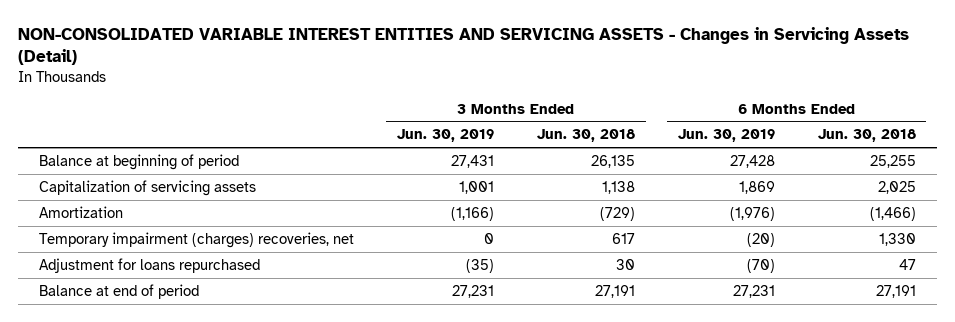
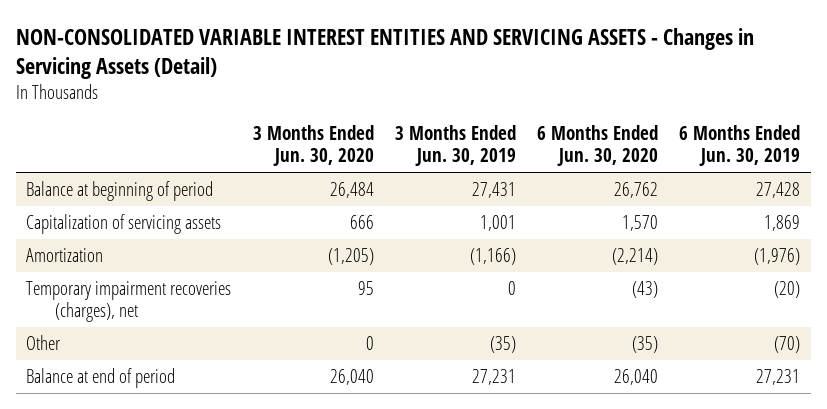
- | 3 Months Ended Jun. 30, 2019 | 3 Months Ended Jun. 30, 2018 | 6 Months Ended Jun. 30, 2019 | 6 Months Ended Jun. 30, 2018
+ | 3 Months Ended Jun. 30, 2020 | 3 Months Ended Jun. 30, 2019 | 6 Months Ended Jun. 30, 2020 | 6 Months Ended Jun. 30, 2019
- Temporary impairment (charges) recoveries, net | 0 | 617 | (20) | 1,330
- Adjustment for loans repurchased | (35) | 30 | (70) | 47
+ Temporary impairment recoveries (charges), net | 95 | 0 | (43) | (20)
+ Other | 0 | (35) | (35) | (70)

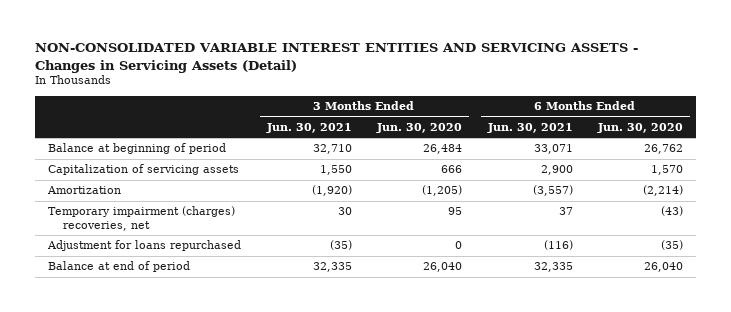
- | 3 Months Ended Jun. 30, 2020 | 3 Months Ended Jun. 30, 2019 | 6 Months Ended Jun. 30, 2020 | 6 Months Ended Jun. 30, 2019
+ | 3 Months Ended Jun. 30, 2021 | 3 Months Ended Jun. 30, 2020 | 6 Months Ended Jun. 30, 2021 | 6 Months Ended Jun. 30, 2020
- Temporary impairment recoveries (charges), net | 95 | 0 | (43) | (20)
- Other | 0 | (35) | (35) | (70)
+ Temporary impairment (charges) recoveries, net | 30 | 95 | 37 | (43)
+ Adjustment for loans repurchased | (35) | 0 | (116) | (35)

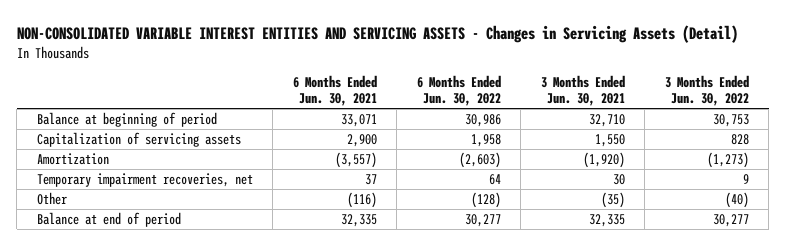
- | 3 Months Ended Jun. 30, 2021 | 3 Months Ended Jun. 30, 2020 | 6 Months Ended Jun. 30, 2021 | 6 Months Ended Jun. 30, 2020
+ | 6 Months Ended Jun. 30, 2021 | 6 Months Ended Jun. 30, 2022 | 3 Months Ended Jun. 30, 2021 | 3 Months Ended Jun. 30, 2022
- Temporary impairment (charges) recoveries, net | 30 | 95 | 37 | (43)
- Adjustment for loans repurchased | (35) | 0 | (116) | (35)
+ Temporary impairment recoveries, net | 37 | 64 | 30 | 9
+ Other | (116) | (128) | (35) | (40)

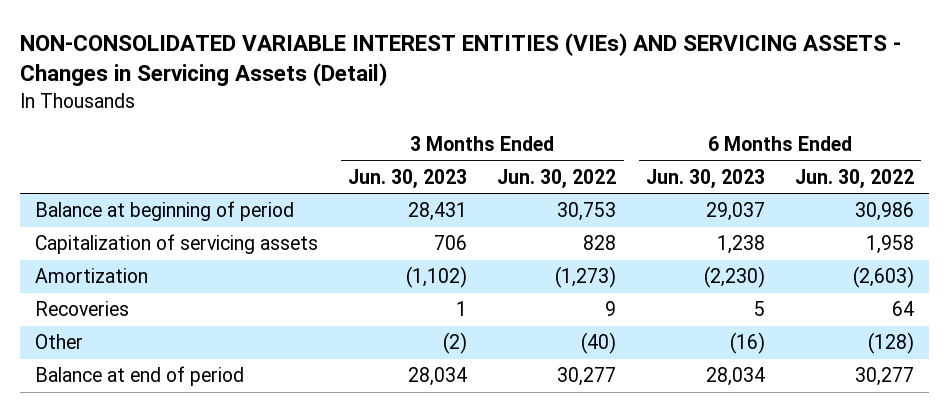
- NON-CONSOLIDATED VARIABLE INTEREST ENTITIES AND SERVICING ASSETS - Changes in Servicing Assets (Detail)
+ NON-CONSOLIDATED VARIABLE INTEREST ENTITIES (VIEs) AND SERVICING ASSETS - Changes in Servicing Assets (Detail)
- | 6 Months Ended Jun. 30, 2021 | 6 Months Ended Jun. 30, 2022 | 3 Months Ended Jun. 30, 2021 | 3 Months Ended Jun. 30, 2022
+ | 3 Months Ended Jun. 30, 2023 | 3 Months Ended Jun. 30, 2022 | 6 Months Ended Jun. 30, 2023 | 6 Months Ended Jun. 30, 2022
- Temporary impairment recoveries, net | 37 | 64 | 30 | 9
+ Recoveries | 1 | 9 | 5 | 64

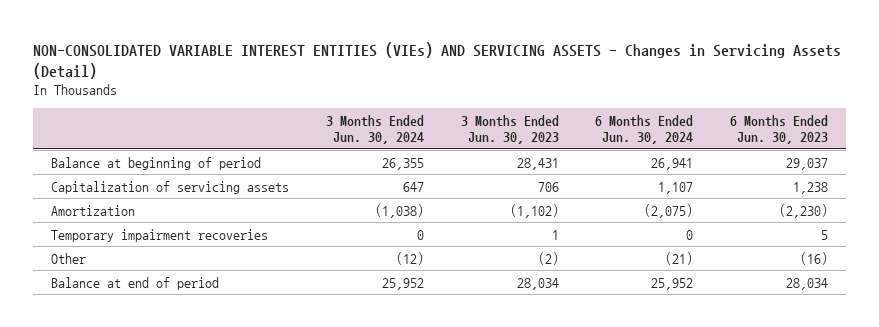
- | 3 Months Ended Jun. 30, 2023 | 3 Months Ended Jun. 30, 2022 | 6 Months Ended Jun. 30, 2023 | 6 Months Ended Jun. 30, 2022
+ | 3 Months Ended Jun. 30, 2024 | 3 Months Ended Jun. 30, 2023 | 6 Months Ended Jun. 30, 2024 | 6 Months Ended Jun. 30, 2023
- Recoveries | 1 | 9 | 5 | 64
+ Temporary impairment recoveries | 0 | 1 | 0 | 5

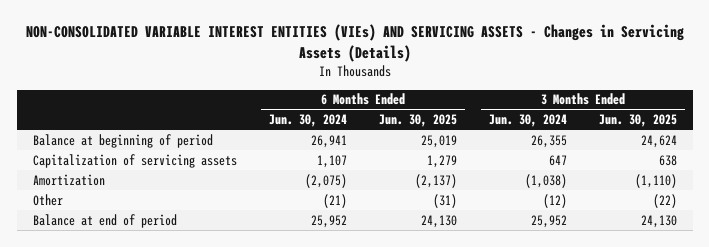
- NON-CONSOLIDATED VARIABLE INTEREST ENTITIES (VIEs) AND SERVICING ASSETS - Changes in Servicing Assets (Detail)
+ NON-CONSOLIDATED VARIABLE INTEREST ENTITIES (VIEs) AND SERVICING ASSETS - Changes in Servicing Assets (Details)
- | 3 Months Ended Jun. 30, 2024 | 3 Months Ended Jun. 30, 2023 | 6 Months Ended Jun. 30, 2024 | 6 Months Ended Jun. 30, 2023
+ | 6 Months Ended Jun. 30, 2024 | 6 Months Ended Jun. 30, 2025 | 3 Months Ended Jun. 30, 2024 | 3 Months Ended Jun. 30, 2025
- Temporary impairment recoveries | 0 | 1 | 0 | 5

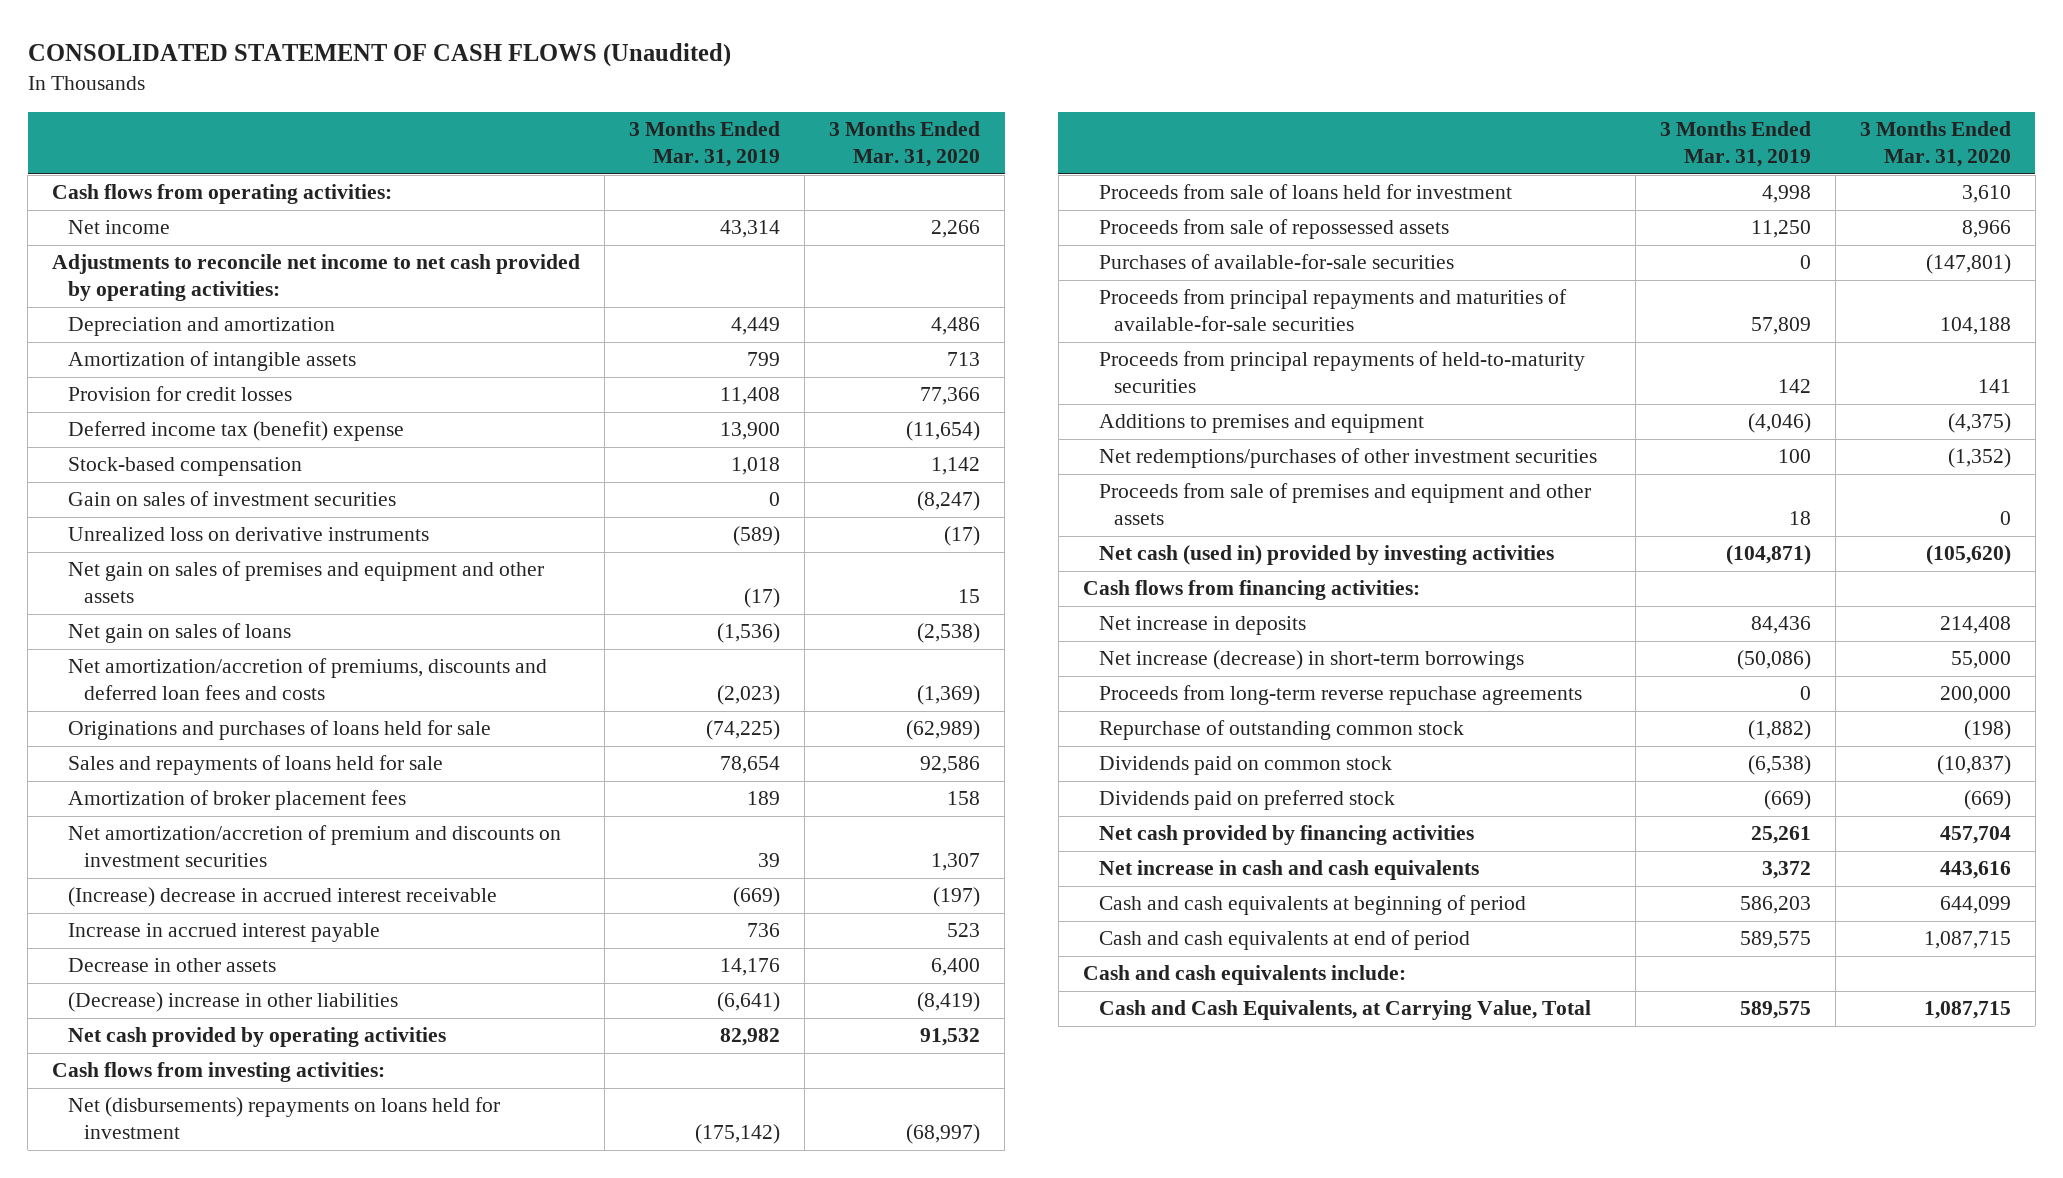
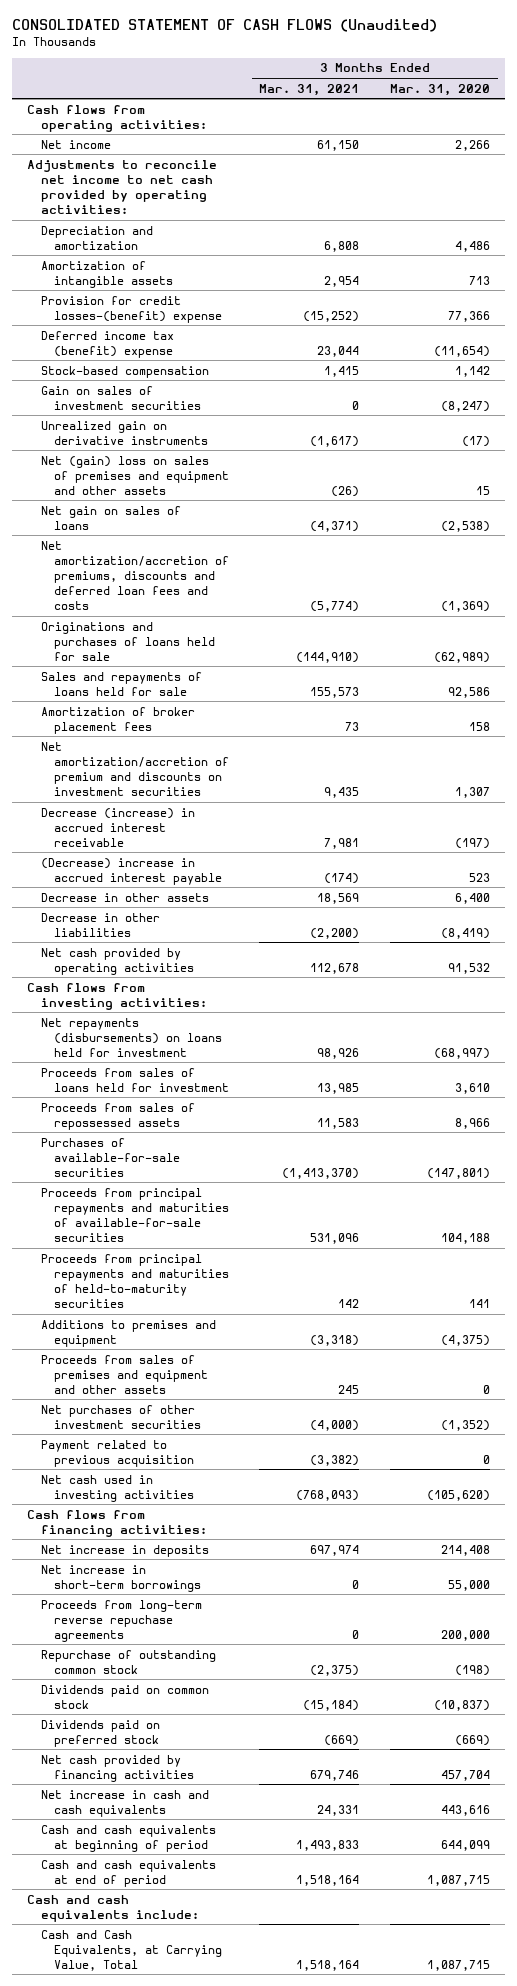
- | 3 Months Ended Mar. 31, 2019 | 3 Months Ended Mar. 31, 2020
+ | 3 Months Ended Mar. 31, 2021 | 3 Months Ended Mar. 31, 2020
- Provision for credit losses | 11,408 | 77,366
+ Provision for credit losses-(benefit) expense | (15,252) | 77,366
- Unrealized loss on derivative instruments | (589) | (17)
- Net gain on sales of premises and equipment and other assets | (17) | 15
+ Unrealized gain on derivative instruments | (1,617) | (17)
+ Net (gain) loss on sales of premises and equipment and other assets | (26) | 15
- (Increase) decrease in accrued interest receivable | (669) | (197)
- Increase in accrued interest payable | 736 | 523
+ Decrease (increase) in accrued interest receivable | 7,981 | (197)
+ (Decrease) increase in accrued interest payable | (174) | 523
- (Decrease) increase in other liabilities | (6,641) | (8,419)
+ Decrease in other liabilities | (2,200) | (8,419)
- Net (disbursements) repayments on loans held for investment | (175,142) | (68,997)
- Proceeds from sale of loans held for investment | 4,998 | 3,610
- Proceeds from sale of repossessed assets | 11,250 | 8,966
+ Net repayments (disbursements) on loans held for investment | 98,926 | (68,997)
+ Proceeds from sales of loans held for investment | 13,985 | 3,610
+ Proceeds from sales of repossessed assets | 11,583 | 8,966
- Proceeds from principal repayments of held-to-maturity securities | 142 | 141
+ Proceeds from principal repayments and maturities of held-to-maturity securities | 142 | 141
- Net redemptions/purchases of other investment securities | 100 | (1,352)
- Proceeds from sale of premises and equipment and other assets | 18 | 0
- Net cash (used in) provided by investing activities | (104,871) | (105,620)
+ Proceeds from sales of premises and equipment and other assets | 245 | 0
+ Net purchases of other investment securities | (4,000) | (1,352)
+ Payment related to previous acquisition | (3,382) | 0
+ Net cash used in investing activities | (768,093) | (105,620)
- Net increase (decrease) in short-term borrowings | (50,086) | 55,000
+ Net increase in short-term borrowings | 0 | 55,000

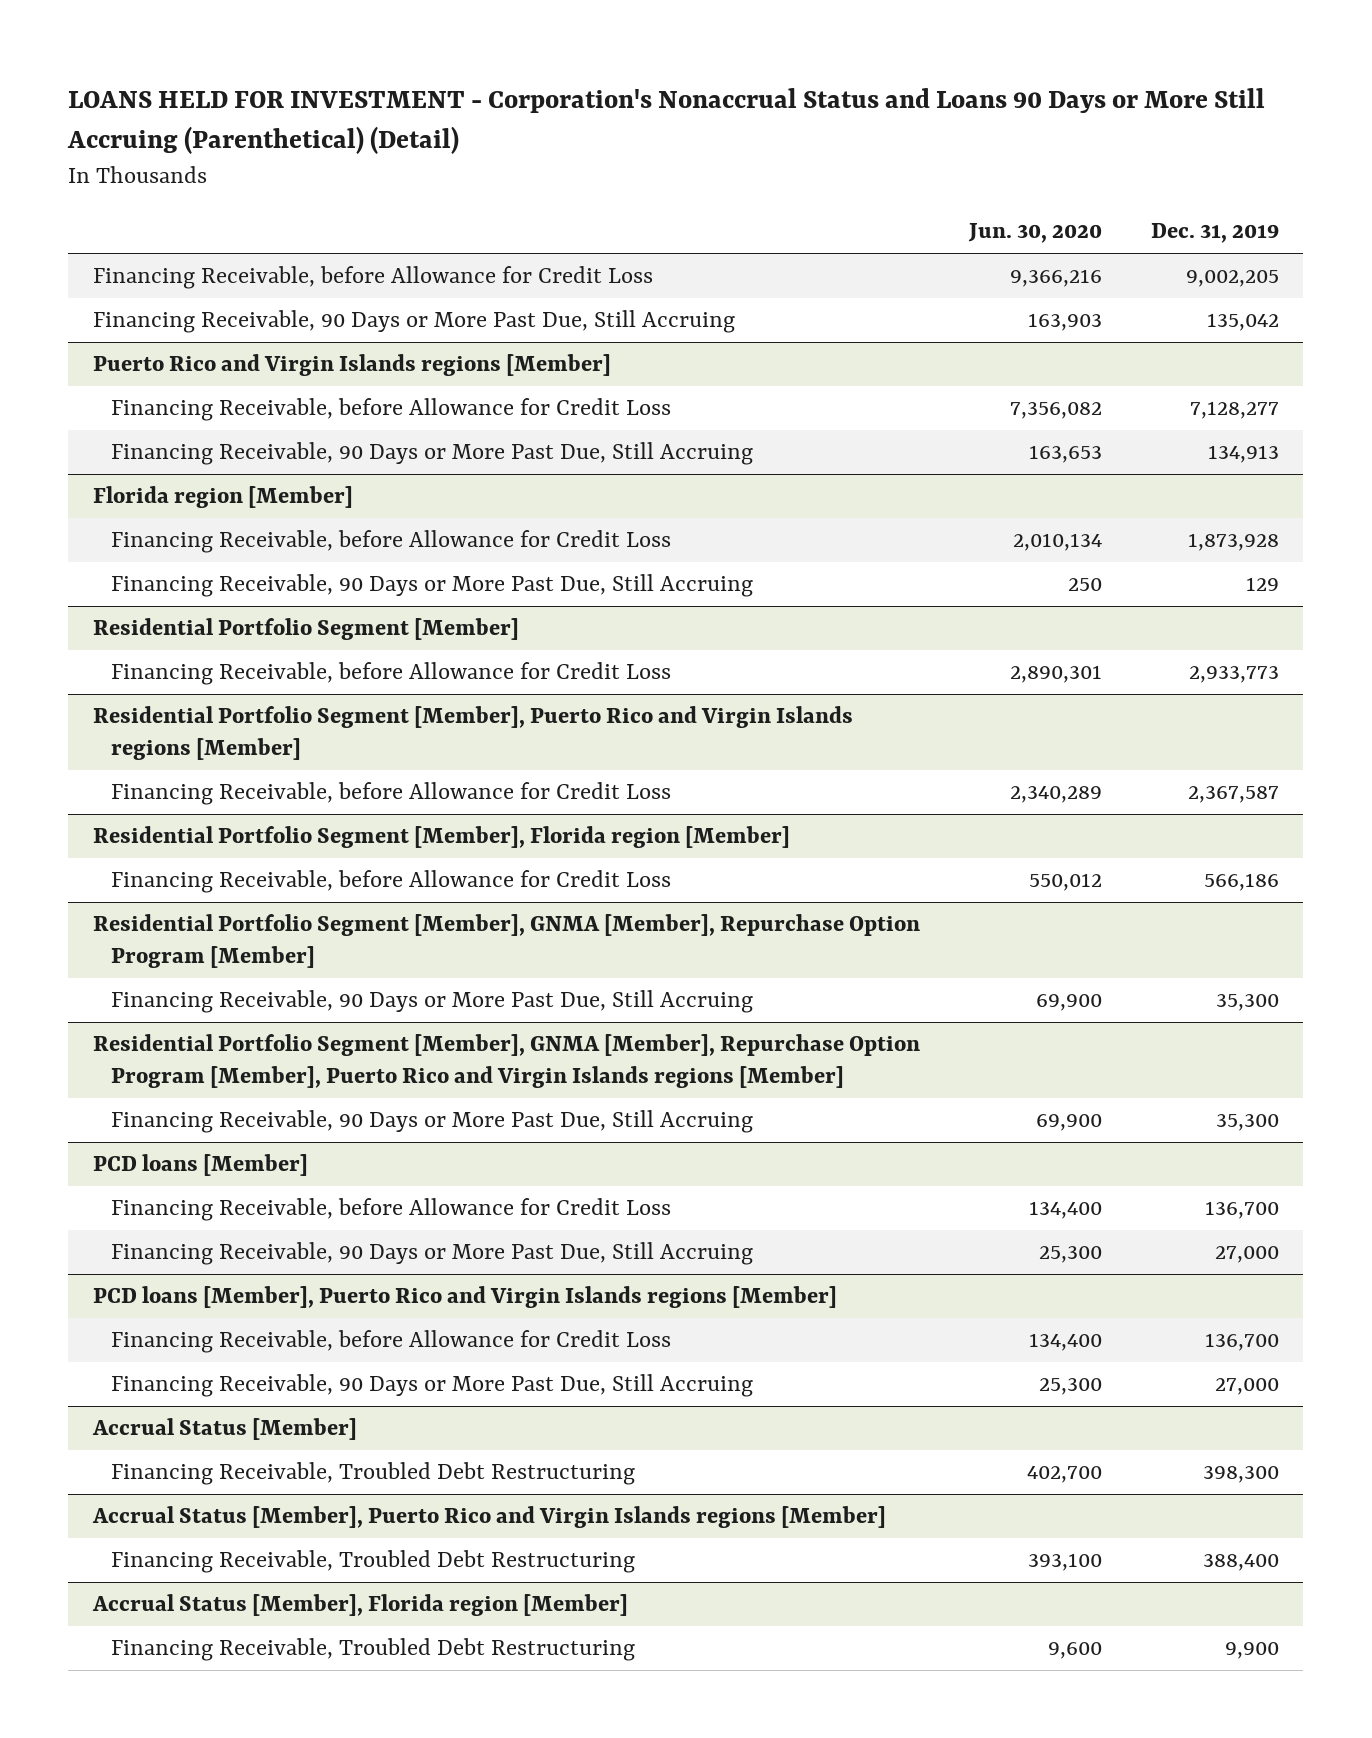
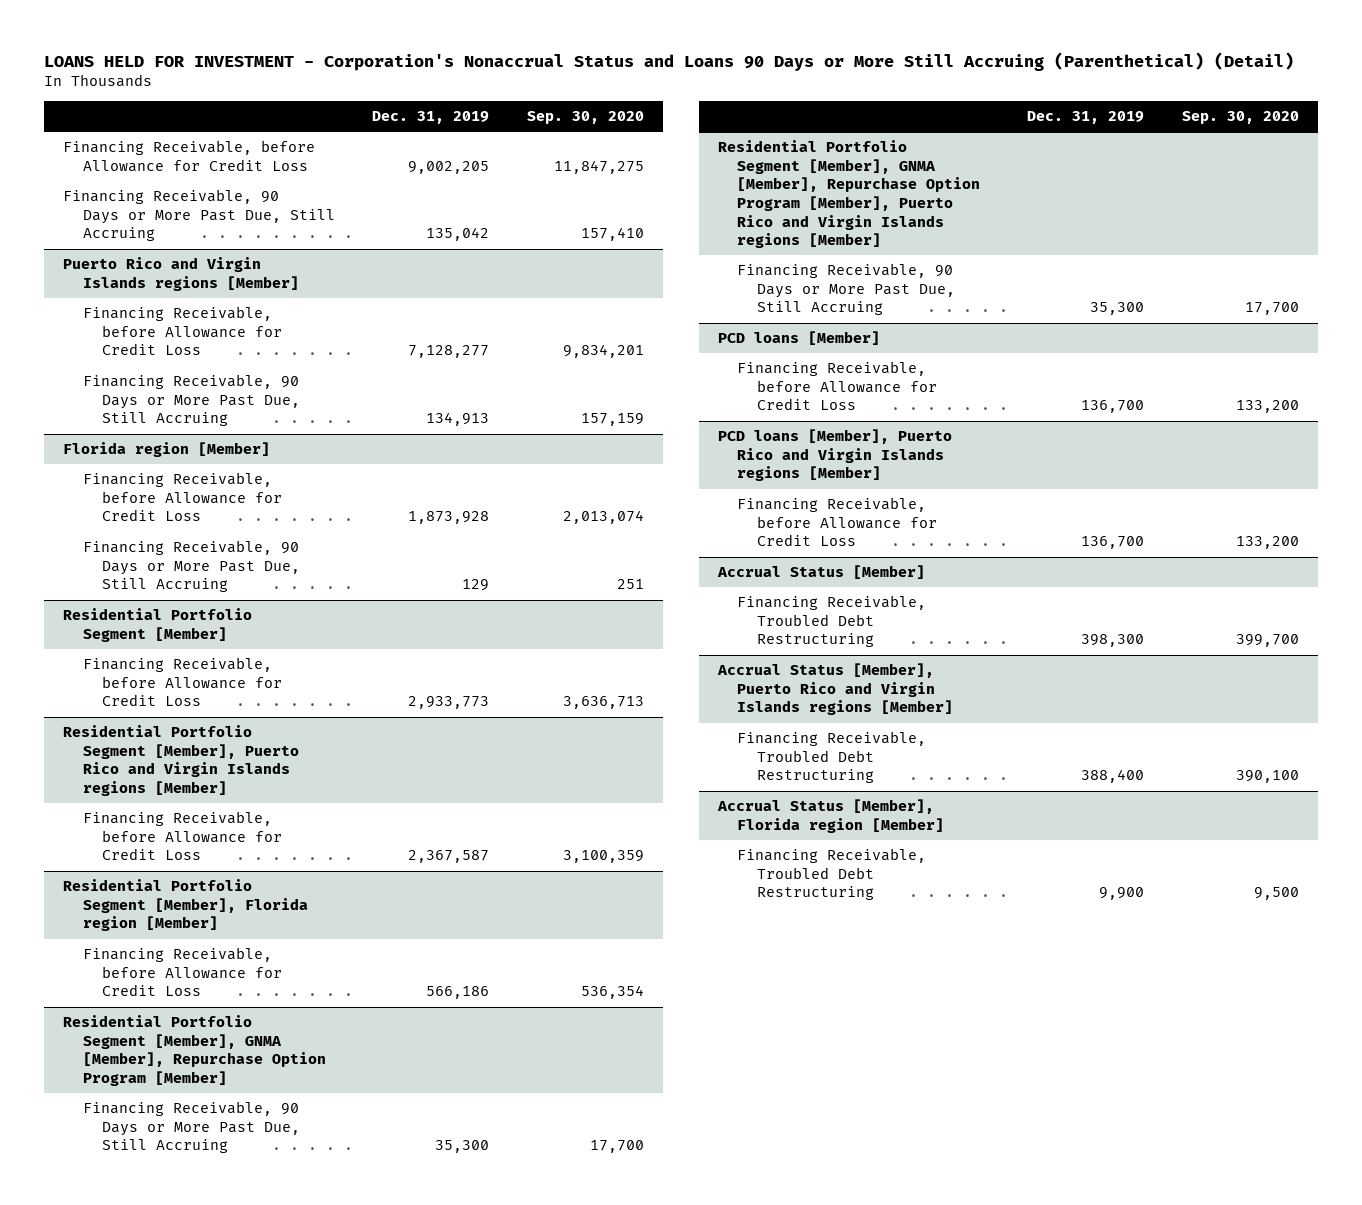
- | Jun. 30, 2020 | Dec. 31, 2019
+ | Dec. 31, 2019 | Sep. 30, 2020
@ PCD loans [Member]
- Financing Receivable, 90 Days or More Past Due, Still Accruing | 25,300 | 27,000
@ PCD loans [Member], Puerto Rico and Virgin Islands regions [Member]
- Financing Receivable, 90 Days or More Past Due, Still Accruing | 25,300 | 27,000

